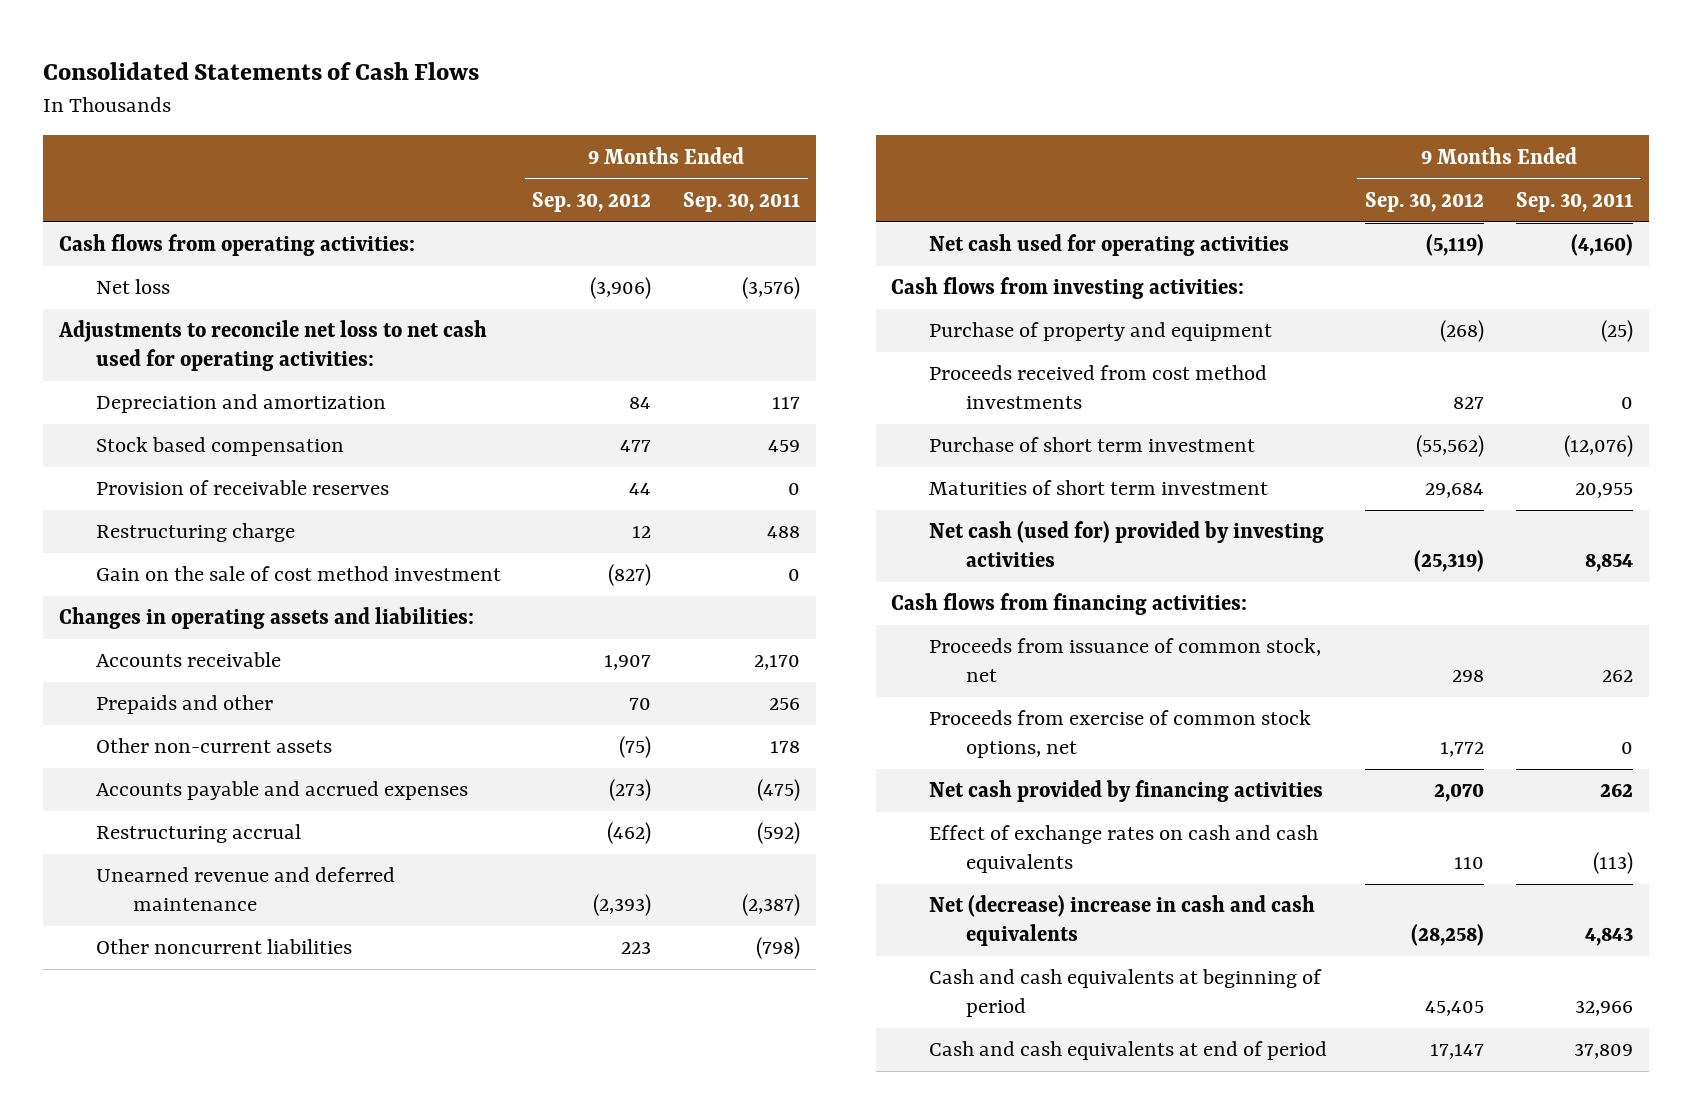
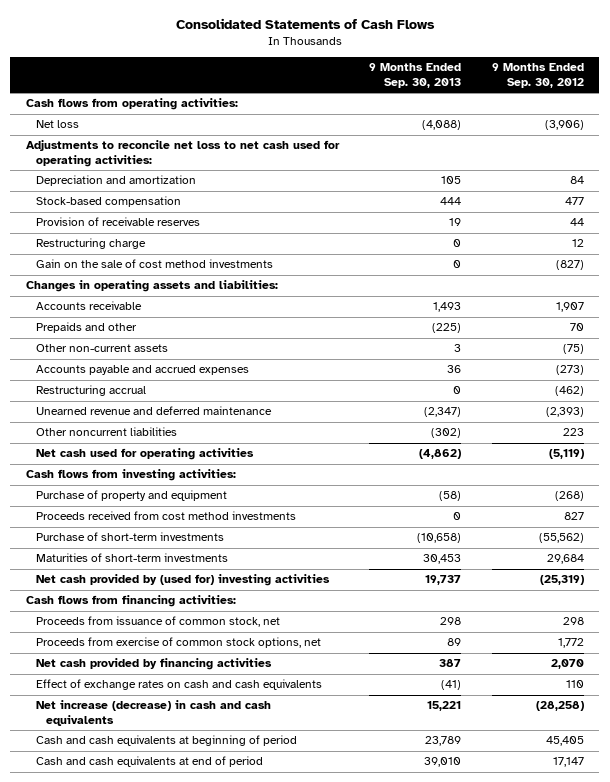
- | 9 Months Ended Sep. 30, 2012 | 9 Months Ended Sep. 30, 2011
+ | 9 Months Ended Sep. 30, 2013 | 9 Months Ended Sep. 30, 2012
- Stock based compensation | 477 | 459
+ Stock-based compensation | 444 | 477
- Gain on the sale of cost method investment | (827) | 0
+ Gain on the sale of cost method investments | 0 | (827)
- Purchase of short term investment | (55,562) | (12,076)
- Maturities of short term investment | 29,684 | 20,955
- Net cash (used for) provided by investing activities | (25,319) | 8,854
+ Purchase of short-term investments | (10,658) | (55,562)
+ Maturities of short-term investments | 30,453 | 29,684
+ Net cash provided by (used for) investing activities | 19,737 | (25,319)
- Net (decrease) increase in cash and cash equivalents | (28,258) | 4,843
+ Net increase (decrease) in cash and cash equivalents | 15,221 | (28,258)

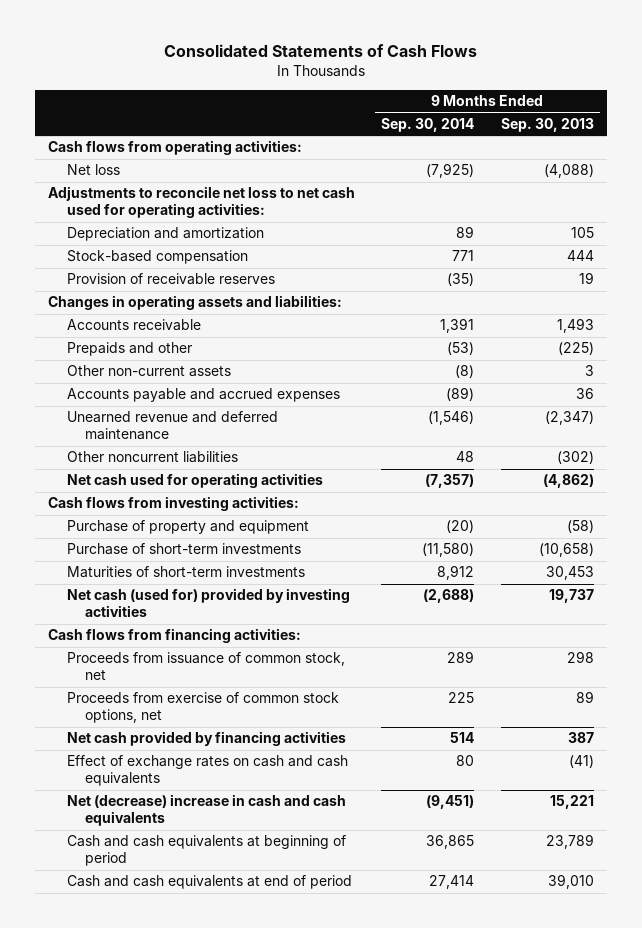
- | 9 Months Ended Sep. 30, 2013 | 9 Months Ended Sep. 30, 2012
+ | 9 Months Ended Sep. 30, 2014 | 9 Months Ended Sep. 30, 2013
- Restructuring charge | 0 | 12
- Gain on the sale of cost method investments | 0 | (827)
- Restructuring accrual | 0 | (462)
- Proceeds received from cost method investments | 0 | 827
- Net cash provided by (used for) investing activities | 19,737 | (25,319)
+ Net cash (used for) provided by investing activities | (2,688) | 19,737
- Net increase (decrease) in cash and cash equivalents | 15,221 | (28,258)
+ Net (decrease) increase in cash and cash equivalents | (9,451) | 15,221

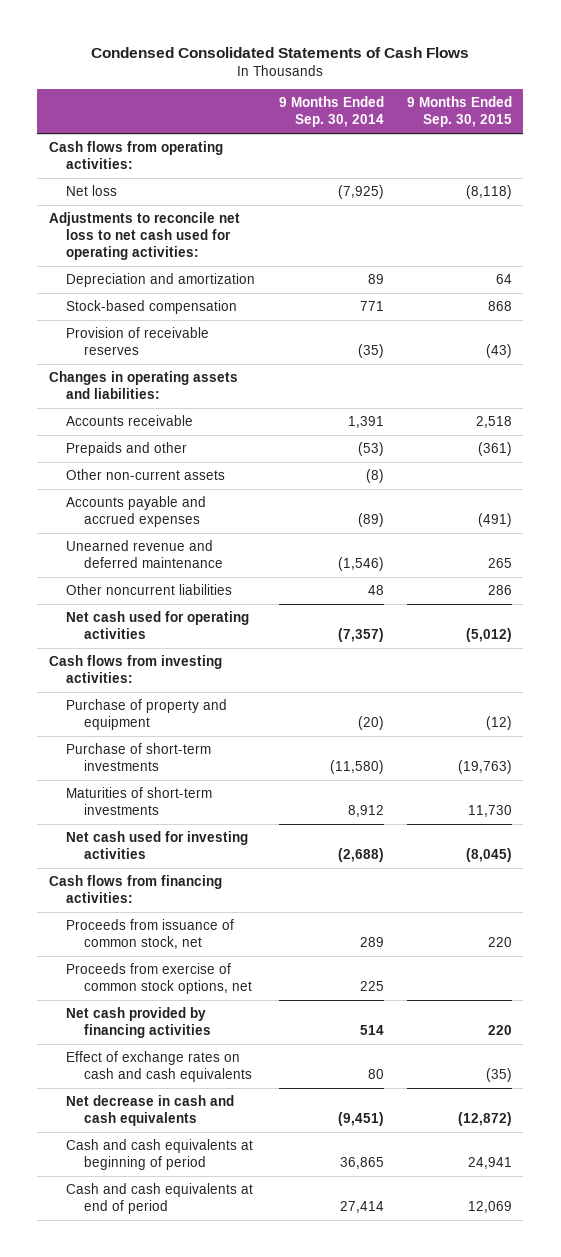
- Consolidated Statements of Cash Flows
+ Condensed Consolidated Statements of Cash Flows
- | 9 Months Ended Sep. 30, 2014 | 9 Months Ended Sep. 30, 2013
+ | 9 Months Ended Sep. 30, 2014 | 9 Months Ended Sep. 30, 2015
- Net cash (used for) provided by investing activities | (2,688) | 19,737
+ Net cash used for investing activities | (2,688) | (8,045)
- Net (decrease) increase in cash and cash equivalents | (9,451) | 15,221
+ Net decrease in cash and cash equivalents | (9,451) | (12,872)

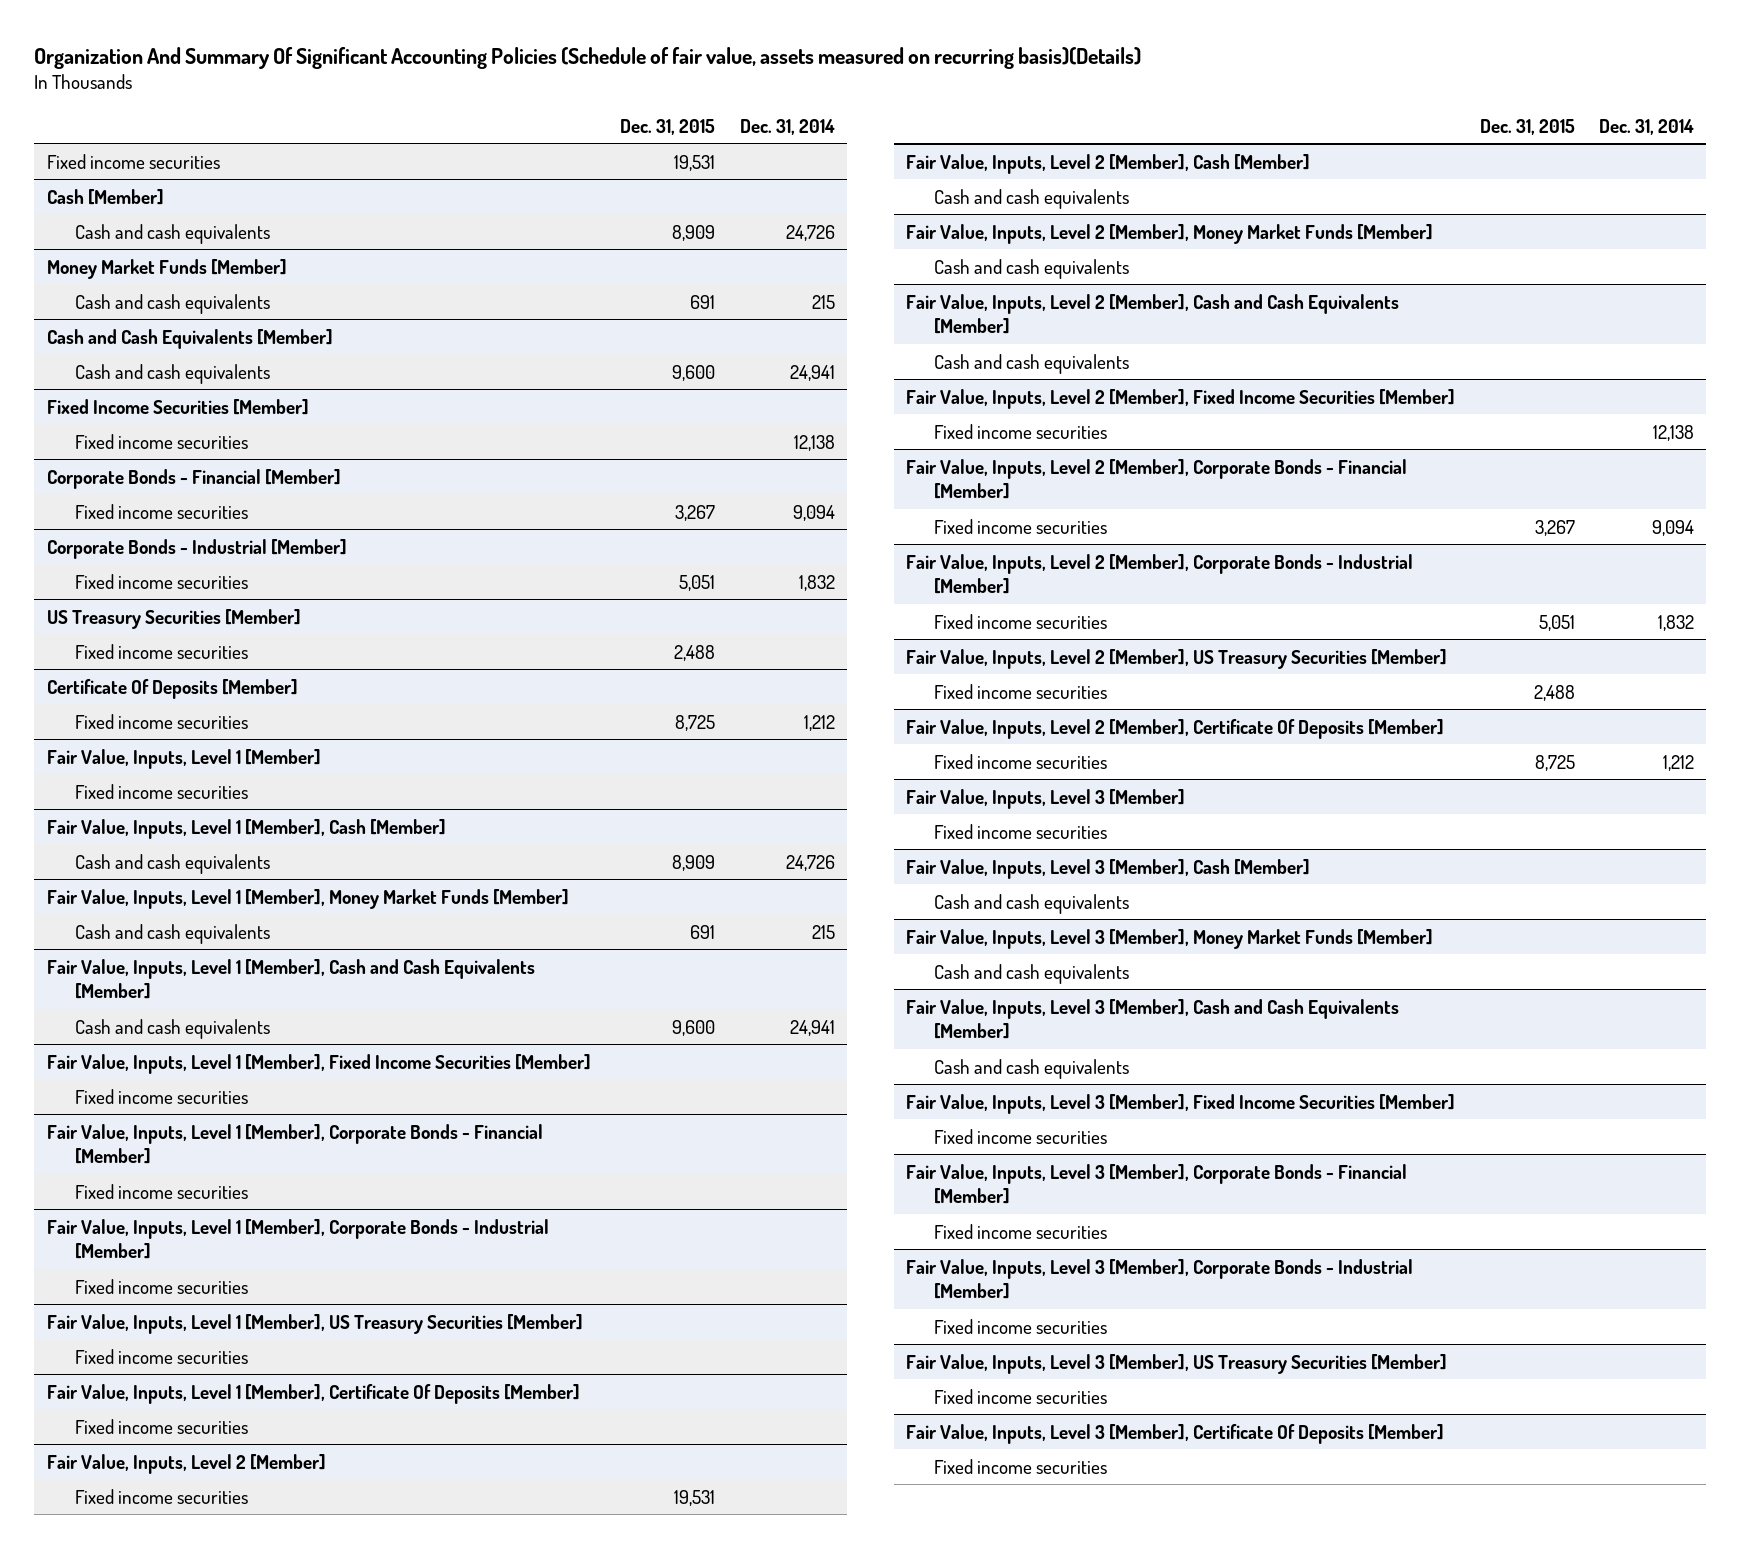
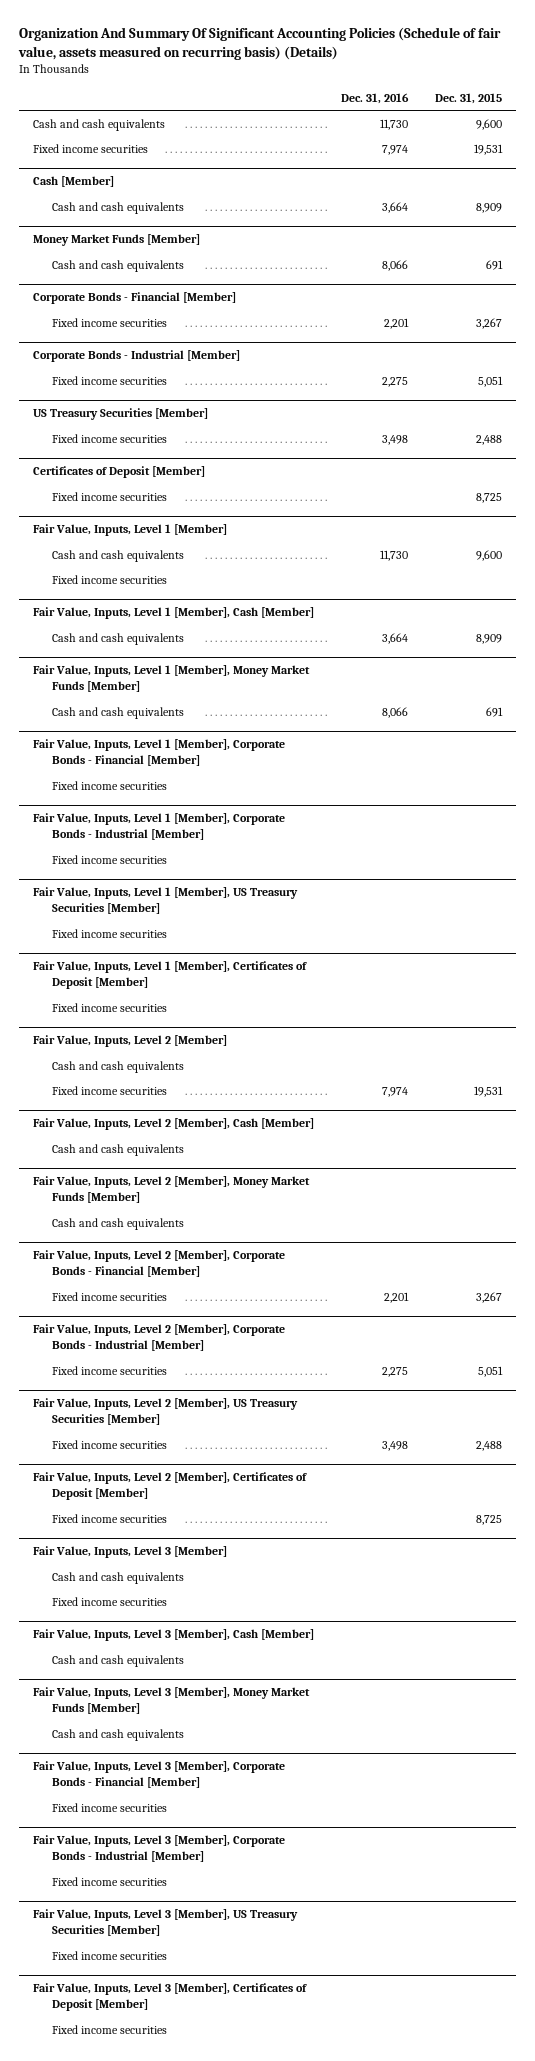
- Organization And Summary Of Significant Accounting Policies (Schedule of fair value, assets measured on recurring basis)(Details)
+ Organization And Summary Of Significant Accounting Policies (Schedule of fair value, assets measured on recurring basis) (Details)
- | Dec. 31, 2015 | Dec. 31, 2014
+ | Dec. 31, 2016 | Dec. 31, 2015
+ Cash and cash equivalents | 11,730 | 9,600
- Cash and Cash Equivalents [Member]
- Cash and cash equivalents | 9,600 | 24,941
- Fixed Income Securities [Member]
- Fixed income securities | | 12,138
- Certificate Of Deposits [Member]
+ Certificates of Deposit [Member]
@ Fair Value, Inputs, Level 1 [Member]
+ Cash and cash equivalents | 11,730 | 9,600
- Fair Value, Inputs, Level 1 [Member], Cash and Cash Equivalents [Member]
- Cash and cash equivalents | 9,600 | 24,941
- Fair Value, Inputs, Level 1 [Member], Fixed Income Securities [Member]
- Fixed income securities
- Fair Value, Inputs, Level 1 [Member], Certificate Of Deposits [Member]
+ Fair Value, Inputs, Level 1 [Member], Certificates of Deposit [Member]
@ Fair Value, Inputs, Level 2 [Member]
+ Cash and cash equivalents
- Fair Value, Inputs, Level 2 [Member], Cash and Cash Equivalents [Member]
- Cash and cash equivalents
- Fair Value, Inputs, Level 2 [Member], Fixed Income Securities [Member]
- Fixed income securities | | 12,138
- Fair Value, Inputs, Level 2 [Member], Certificate Of Deposits [Member]
+ Fair Value, Inputs, Level 2 [Member], Certificates of Deposit [Member]
@ Fair Value, Inputs, Level 3 [Member]
+ Cash and cash equivalents
- Fair Value, Inputs, Level 3 [Member], Cash and Cash Equivalents [Member]
- Cash and cash equivalents
- Fair Value, Inputs, Level 3 [Member], Fixed Income Securities [Member]
- Fixed income securities
- Fair Value, Inputs, Level 3 [Member], Certificate Of Deposits [Member]
+ Fair Value, Inputs, Level 3 [Member], Certificates of Deposit [Member]

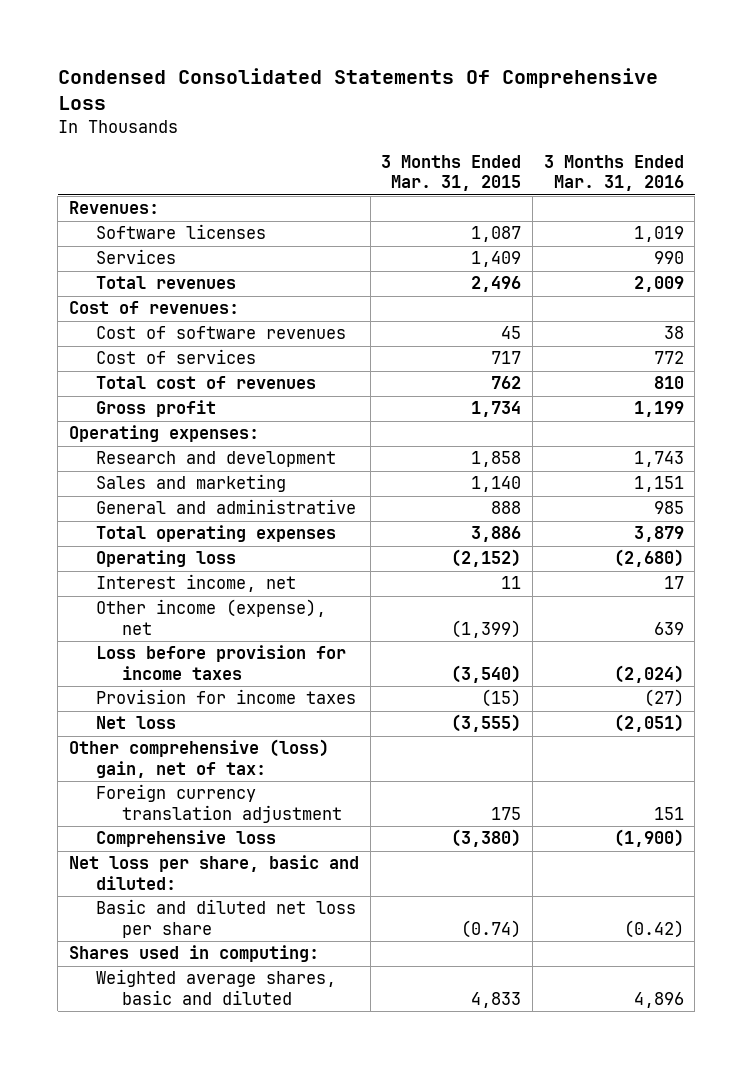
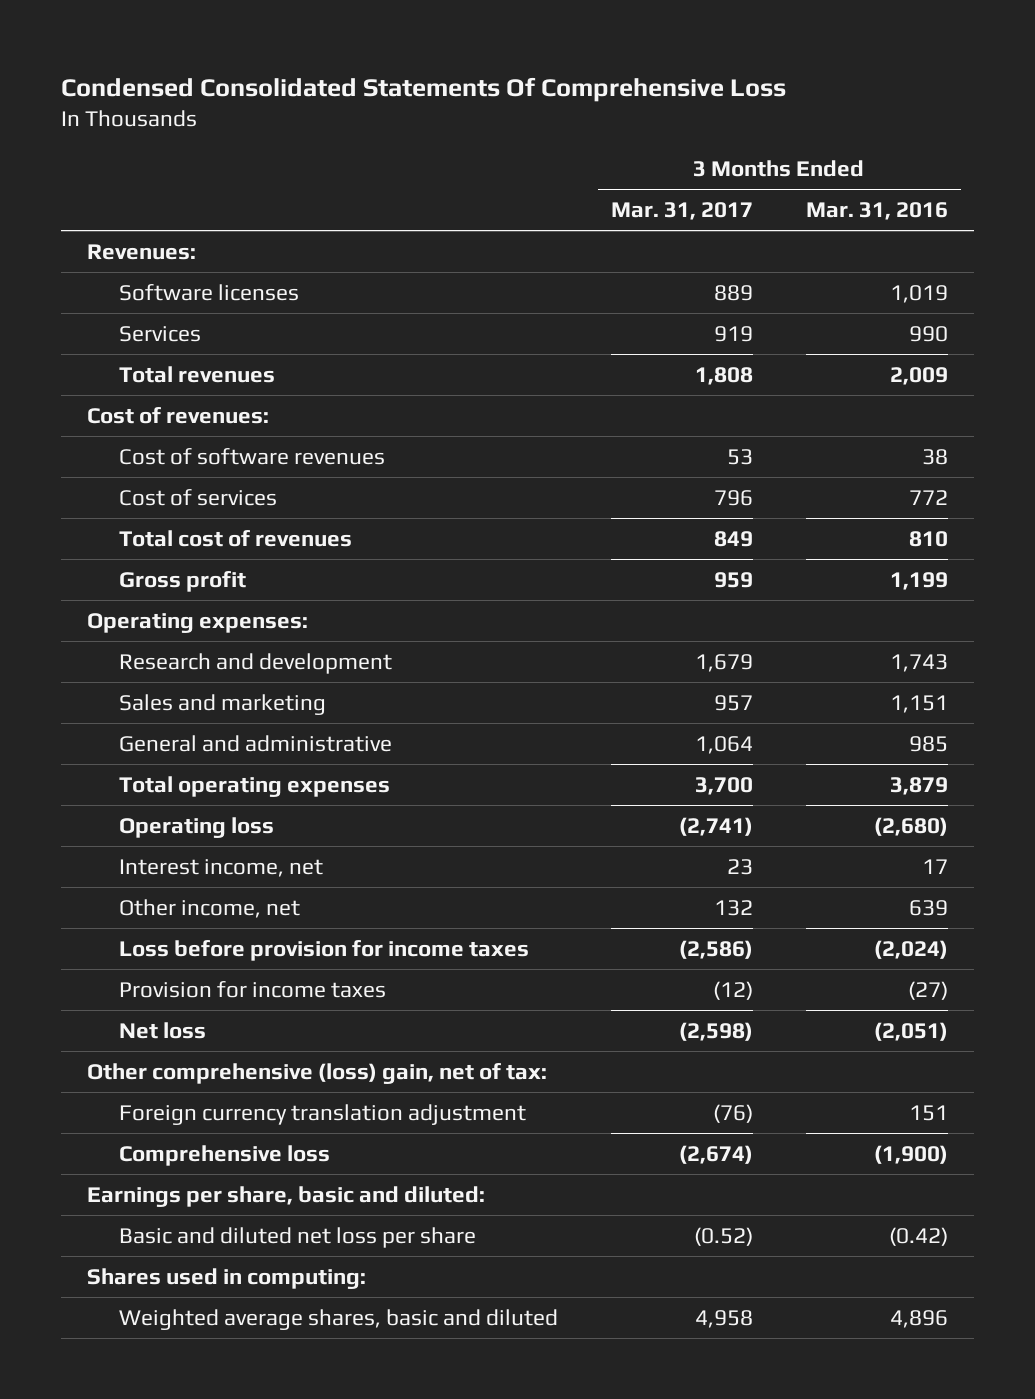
- | 3 Months Ended Mar. 31, 2015 | 3 Months Ended Mar. 31, 2016
+ | 3 Months Ended Mar. 31, 2017 | 3 Months Ended Mar. 31, 2016
- Other income (expense), net | (1,399) | 639
+ Other income, net | 132 | 639
- Net loss per share, basic and diluted:
+ Earnings per share, basic and diluted:

